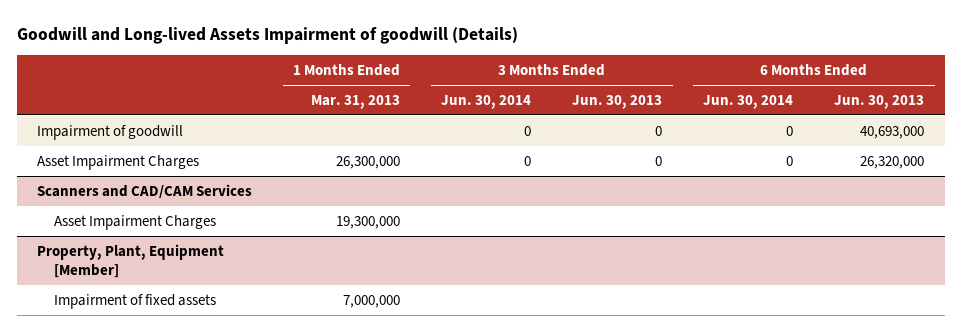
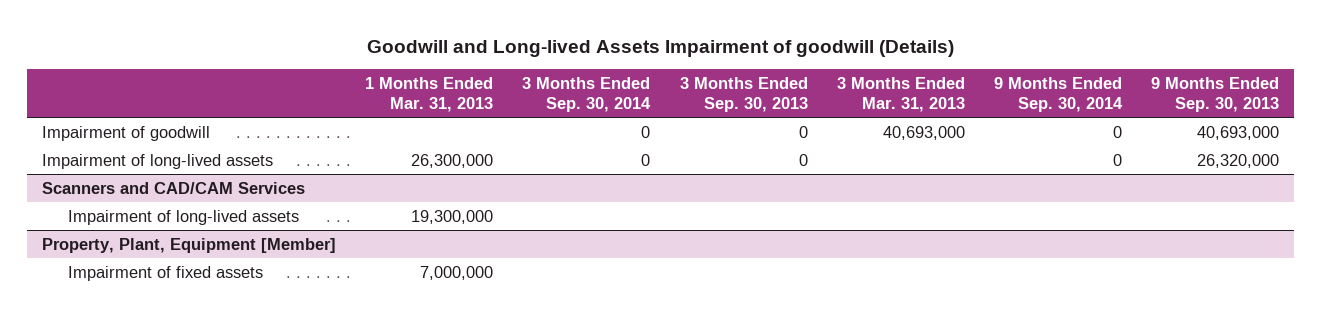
- | 1 Months Ended Mar. 31, 2013 | 3 Months Ended Jun. 30, 2014 | 3 Months Ended Jun. 30, 2013 | 6 Months Ended Jun. 30, 2014 | 6 Months Ended Jun. 30, 2013
+ | 1 Months Ended Mar. 31, 2013 | 3 Months Ended Sep. 30, 2014 | 3 Months Ended Sep. 30, 2013 | 3 Months Ended Mar. 31, 2013 | 9 Months Ended Sep. 30, 2014 | 9 Months Ended Sep. 30, 2013
- Asset Impairment Charges | 26,300,000 | 0 | 0 | 0 | 26,320,000
+ Impairment of long-lived assets | 26,300,000 | 0 | 0 | | 0 | 26,320,000
@ Scanners and CAD/CAM Services
- Asset Impairment Charges | 19,300,000 | | | |
+ Impairment of long-lived assets | 19,300,000 | | | | |

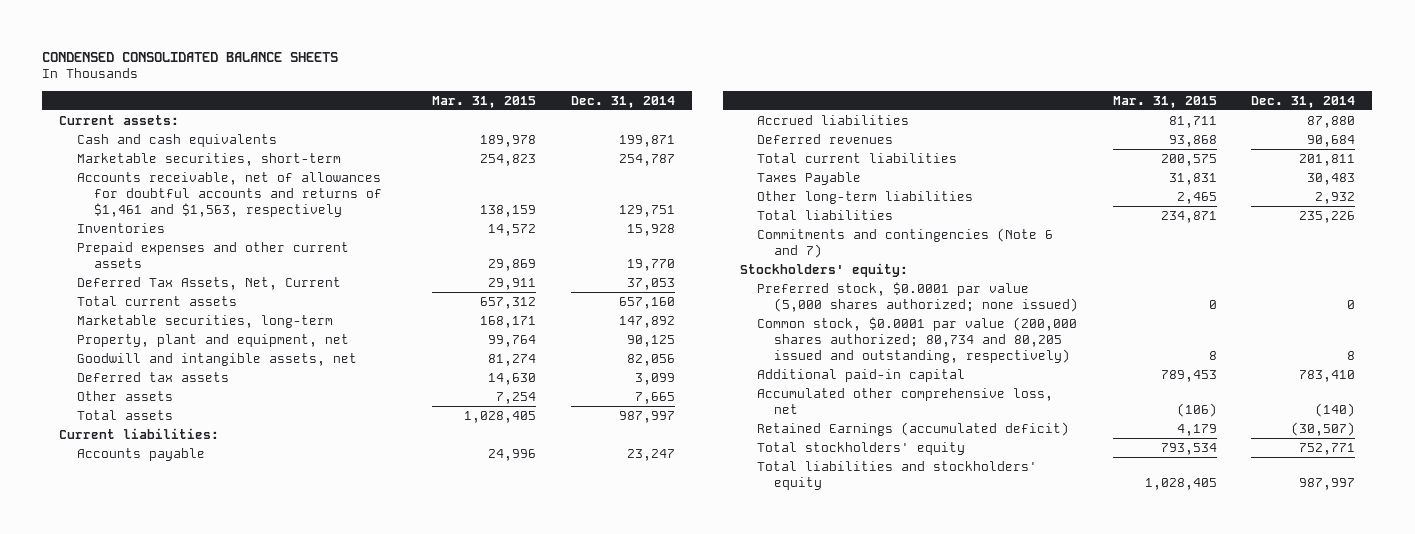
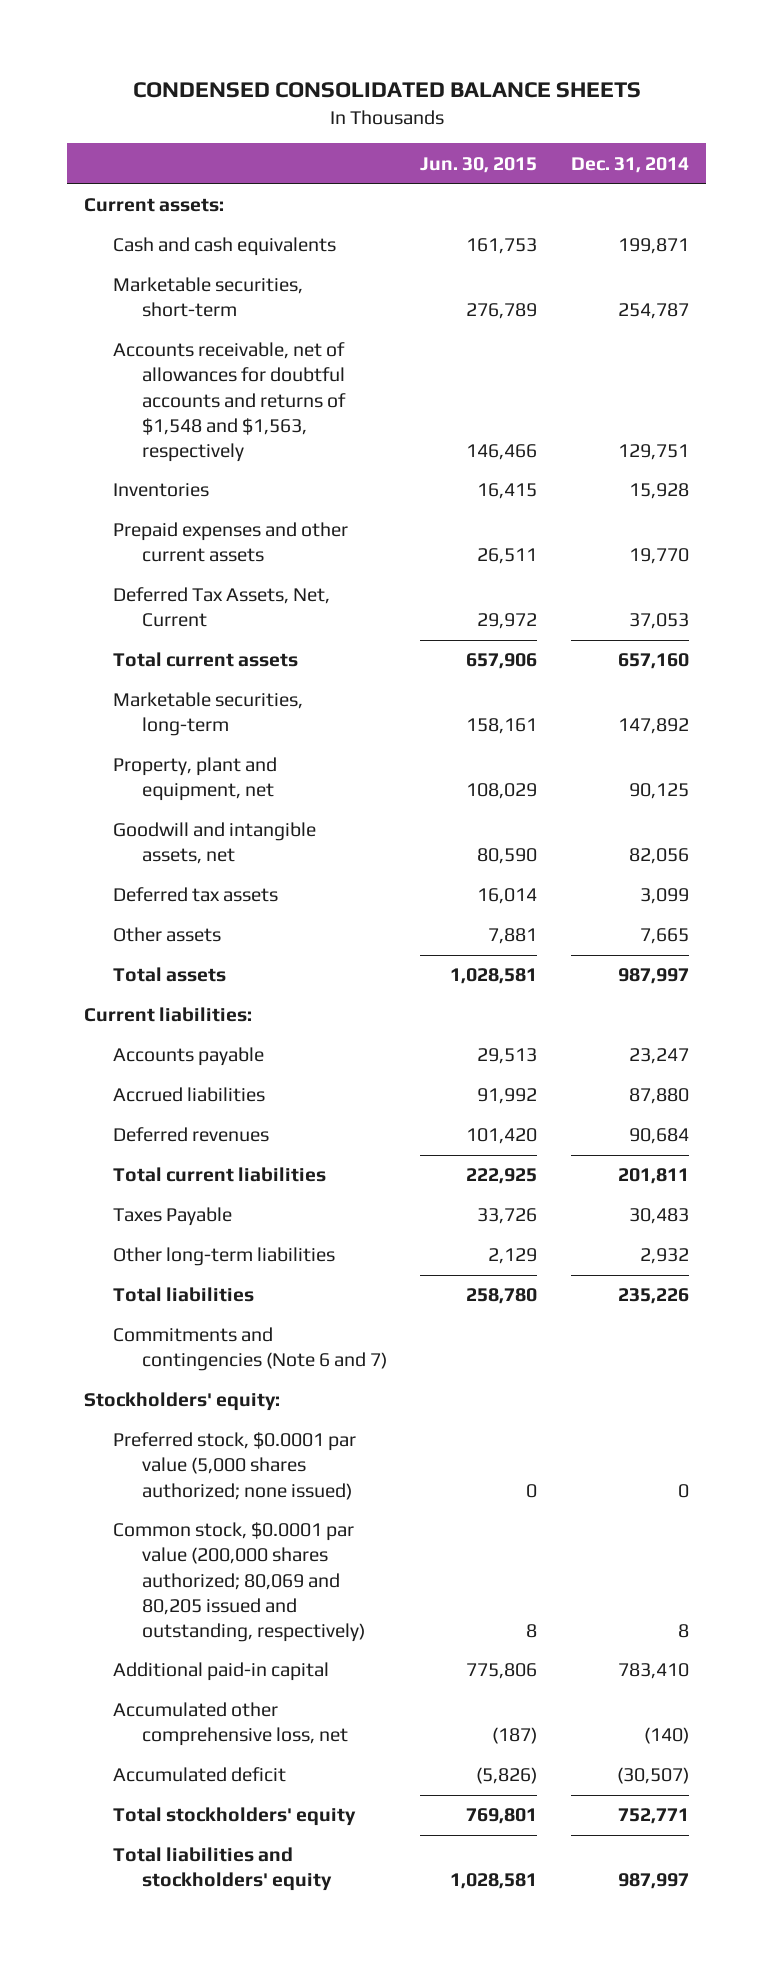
- | Mar. 31, 2015 | Dec. 31, 2014
+ | Jun. 30, 2015 | Dec. 31, 2014
- Accounts receivable, net of allowances for doubtful accounts and returns of $1,461 and $1,563, respectively | 138,159 | 129,751
+ Accounts receivable, net of allowances for doubtful accounts and returns of $1,548 and $1,563, respectively | 146,466 | 129,751
- Common stock, $0.0001 par value (200,000 shares authorized; 80,734 and 80,205 issued and outstanding, respectively) | 8 | 8
+ Common stock, $0.0001 par value (200,000 shares authorized; 80,069 and 80,205 issued and outstanding, respectively) | 8 | 8
- Retained Earnings (accumulated deficit) | 4,179 | (30,507)
+ Accumulated deficit | (5,826) | (30,507)

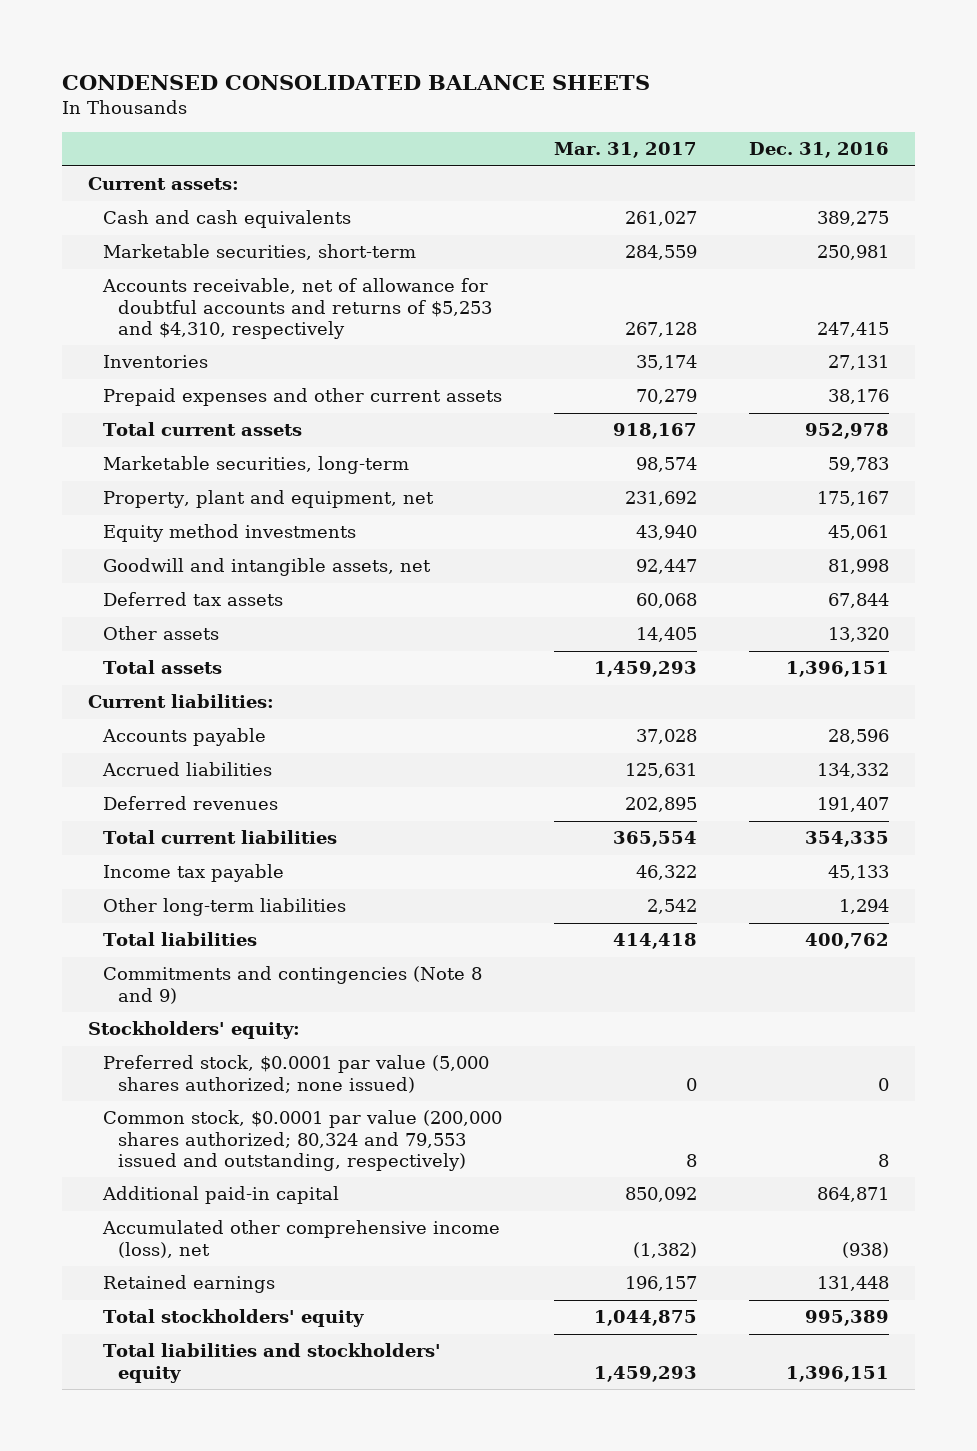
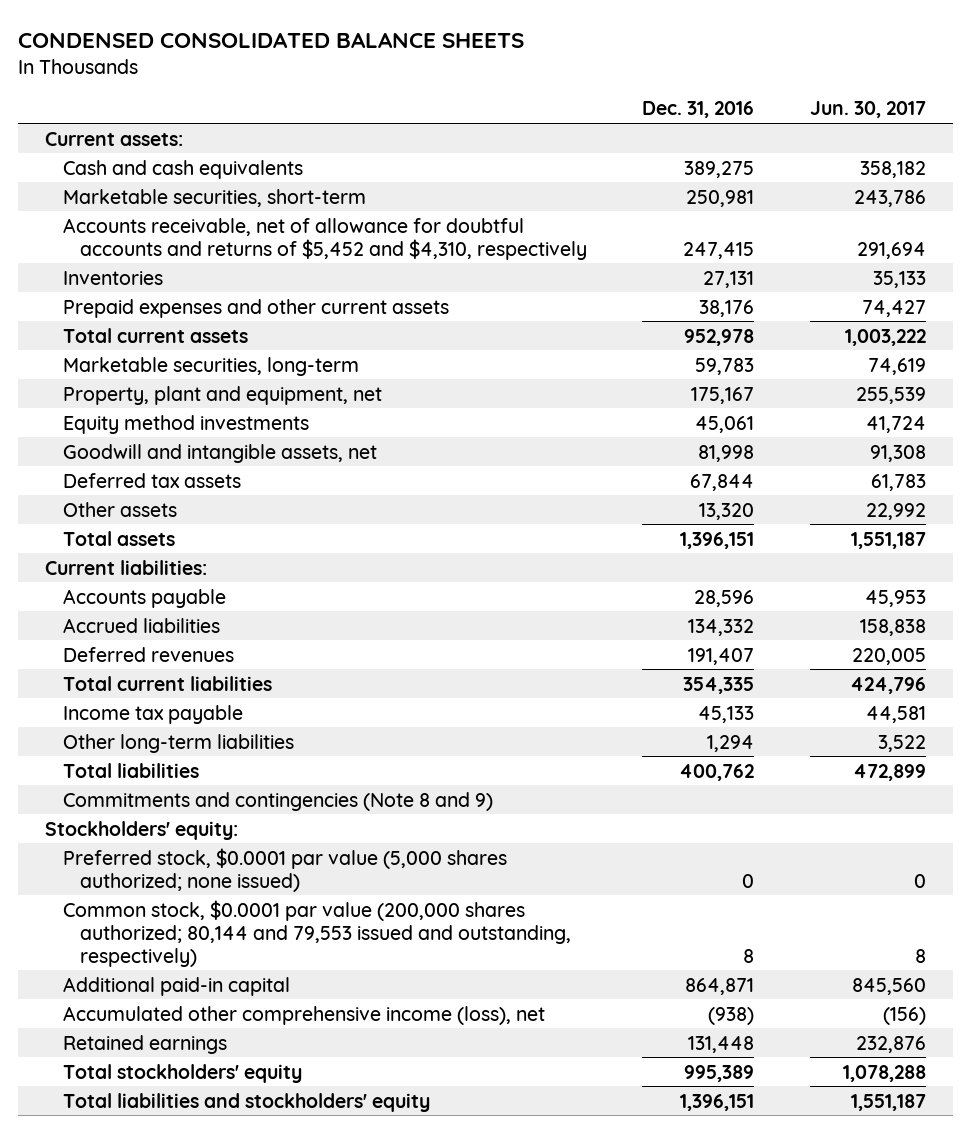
- | Mar. 31, 2017 | Dec. 31, 2016
+ | Dec. 31, 2016 | Jun. 30, 2017
- Accounts receivable, net of allowance for doubtful accounts and returns of $5,253 and $4,310, respectively | 267,128 | 247,415
+ Accounts receivable, net of allowance for doubtful accounts and returns of $5,452 and $4,310, respectively | 247,415 | 291,694
- Common stock, $0.0001 par value (200,000 shares authorized; 80,324 and 79,553 issued and outstanding, respectively) | 8 | 8
+ Common stock, $0.0001 par value (200,000 shares authorized; 80,144 and 79,553 issued and outstanding, respectively) | 8 | 8

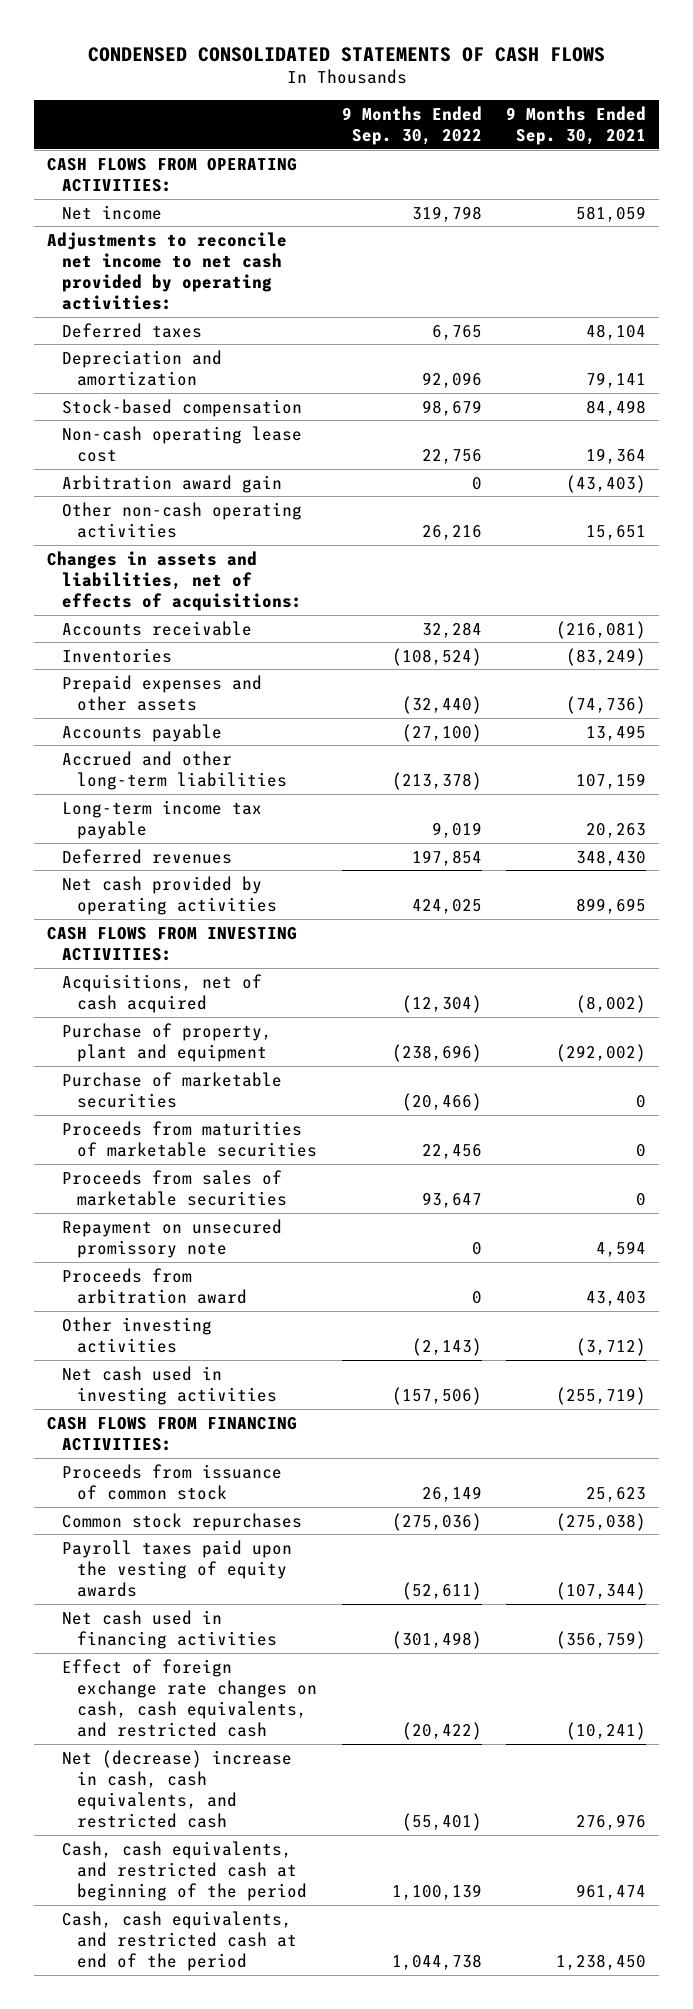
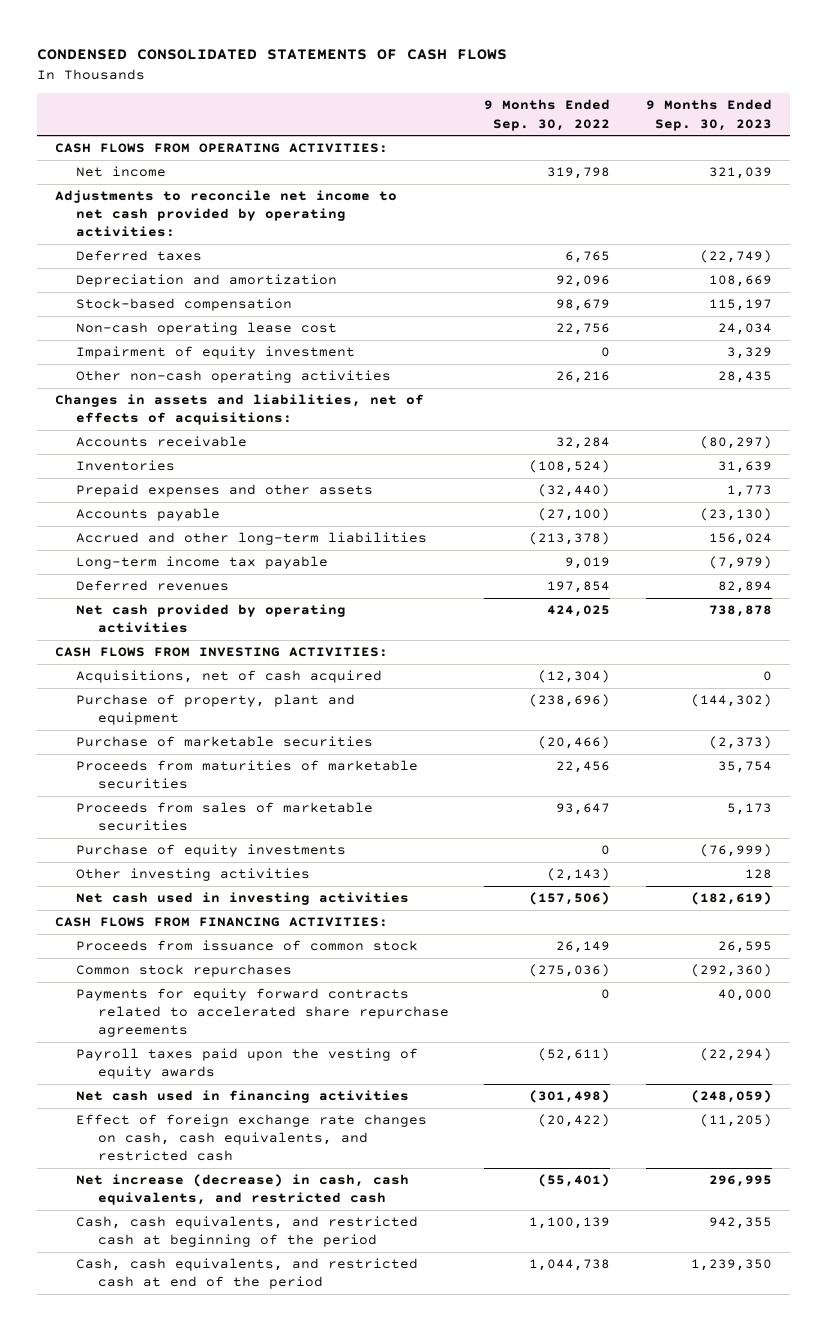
- | 9 Months Ended Sep. 30, 2022 | 9 Months Ended Sep. 30, 2021
+ | 9 Months Ended Sep. 30, 2022 | 9 Months Ended Sep. 30, 2023
- Arbitration award gain | 0 | (43,403)
+ Impairment of equity investment | 0 | 3,329
- Repayment on unsecured promissory note | 0 | 4,594
- Proceeds from arbitration award | 0 | 43,403
+ Purchase of equity investments | 0 | (76,999)
+ Payments for equity forward contracts related to accelerated share repurchase agreements | 0 | 40,000
- Net (decrease) increase in cash, cash equivalents, and restricted cash | (55,401) | 276,976
+ Net increase (decrease) in cash, cash equivalents, and restricted cash | (55,401) | 296,995

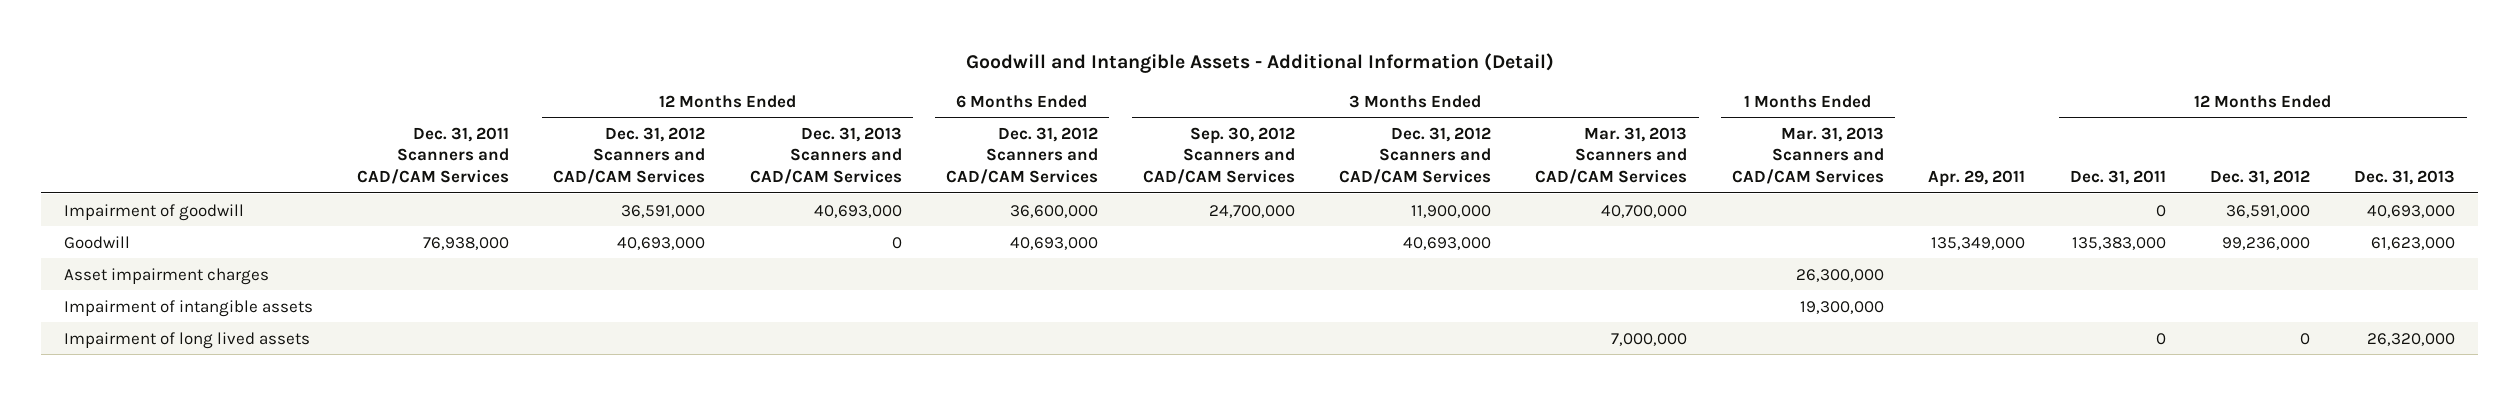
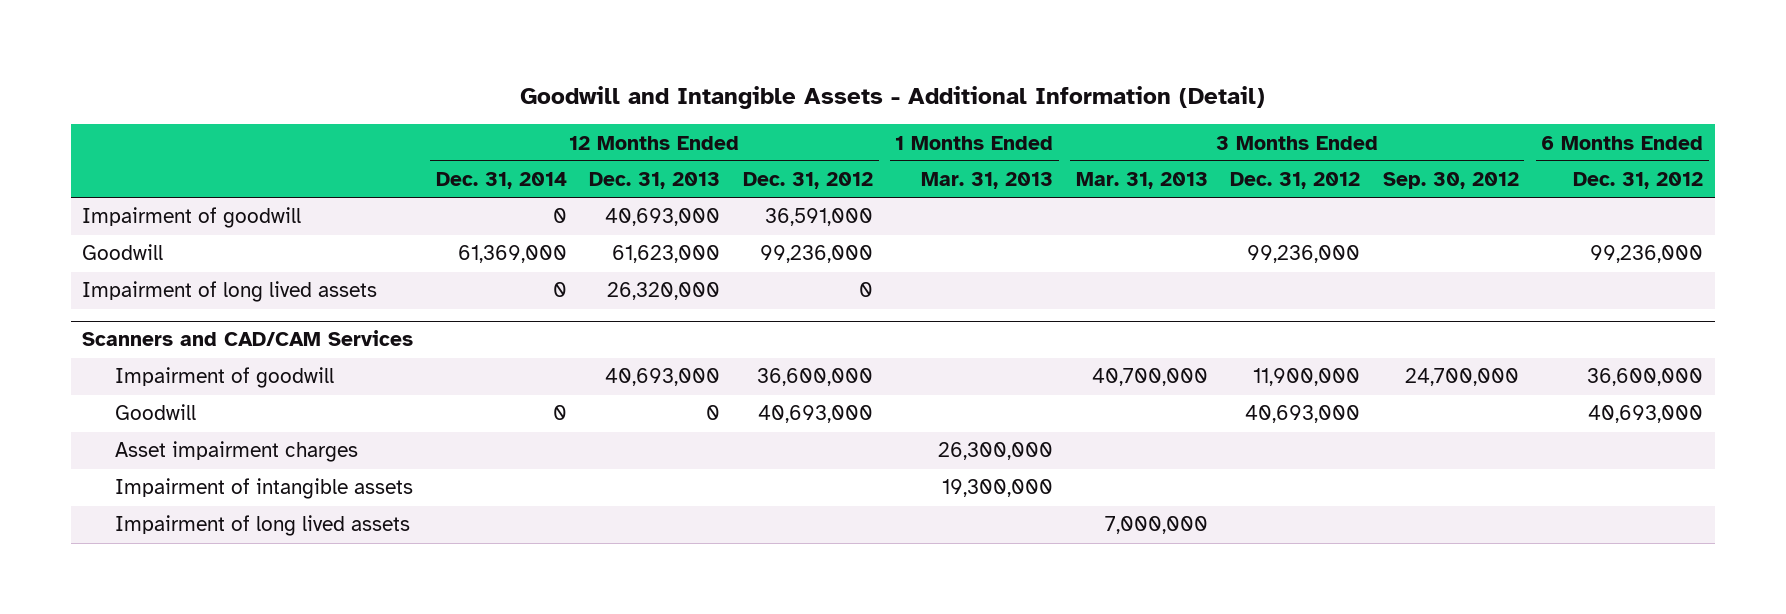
- | Dec. 31, 2011 Scanners and CAD/CAM Services | 12 Months Ended Dec. 31, 2012 Scanners and CAD/CAM Services | 12 Months Ended Dec. 31, 2013 Scanners and CAD/CAM Services | 6 Months Ended Dec. 31, 2012 Scanners and CAD/CAM Services | 3 Months Ended Sep. 30, 2012 Scanners and CAD/CAM Services | 3 Months Ended Dec. 31, 2012 Scanners and CAD/CAM Services | 3 Months Ended Mar. 31, 2013 Scanners and CAD/CAM Services | 1 Months Ended Mar. 31, 2013 Scanners and CAD/CAM Services | Apr. 29, 2011 | 12 Months Ended Dec. 31, 2011 | 12 Months Ended Dec. 31, 2012 | 12 Months Ended Dec. 31, 2013
+ | 12 Months Ended Dec. 31, 2014 | 12 Months Ended Dec. 31, 2013 | 12 Months Ended Dec. 31, 2012 | 1 Months Ended Mar. 31, 2013 | 3 Months Ended Mar. 31, 2013 | 3 Months Ended Dec. 31, 2012 | 3 Months Ended Sep. 30, 2012 | 6 Months Ended Dec. 31, 2012
moved up: Impairment of long lived assets | 0 | 26,320,000 | 0 | | | | |
+ Scanners and CAD/CAM Services
+ Impairment of goodwill | | 40,693,000 | 36,600,000 | | 40,700,000 | 11,900,000 | 24,700,000 | 36,600,000
+ Goodwill | 0 | 0 | 40,693,000 | | | 40,693,000 | | 40,693,000
+ Impairment of long lived assets | | | | | 7,000,000 | | |

